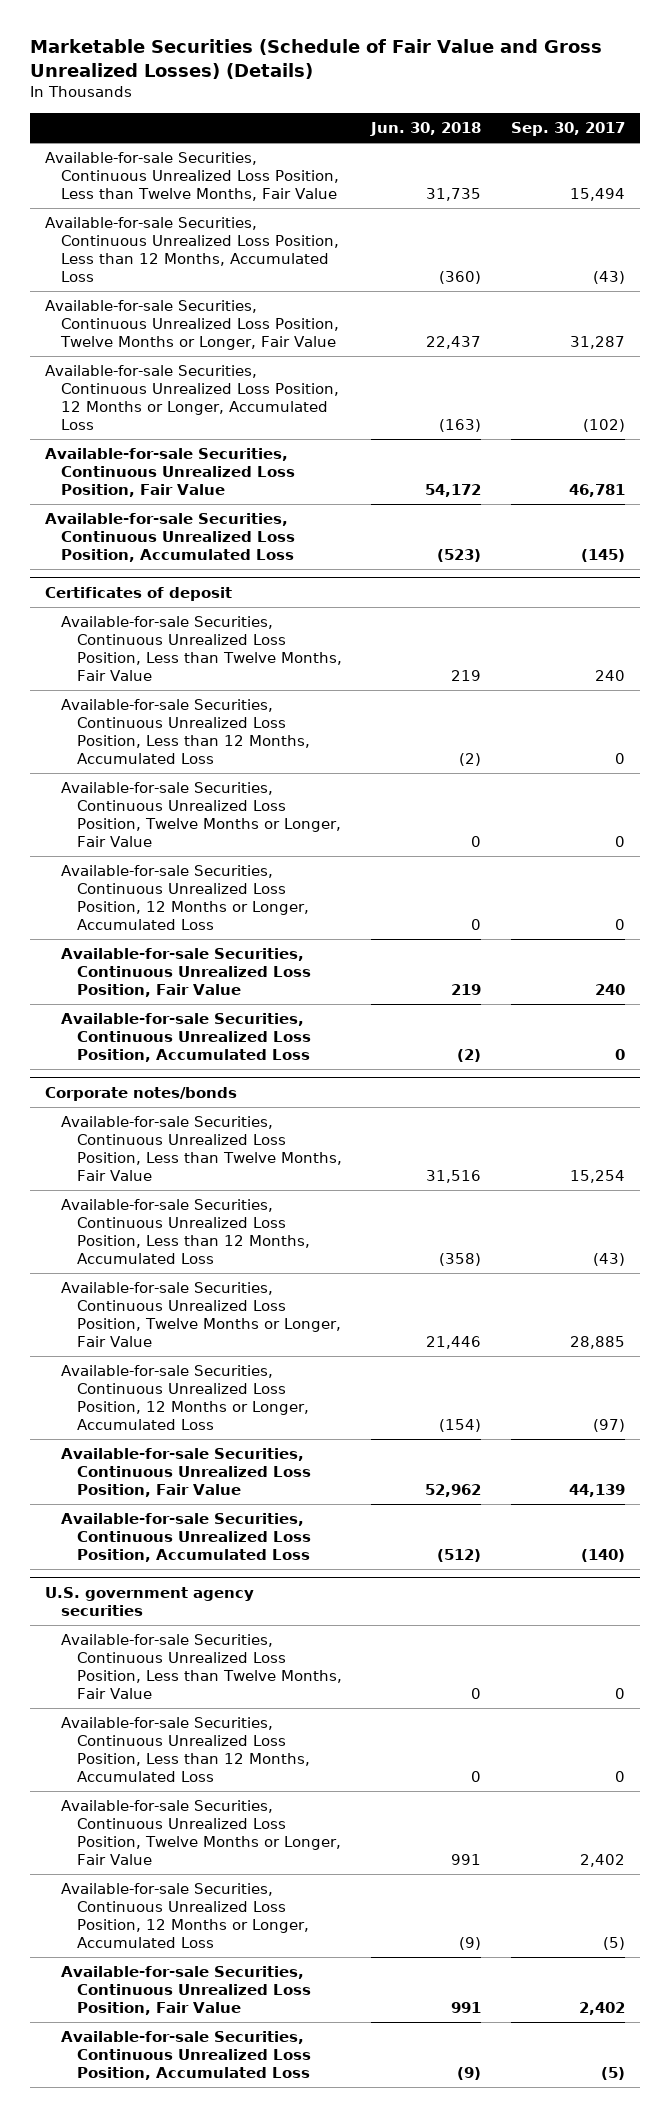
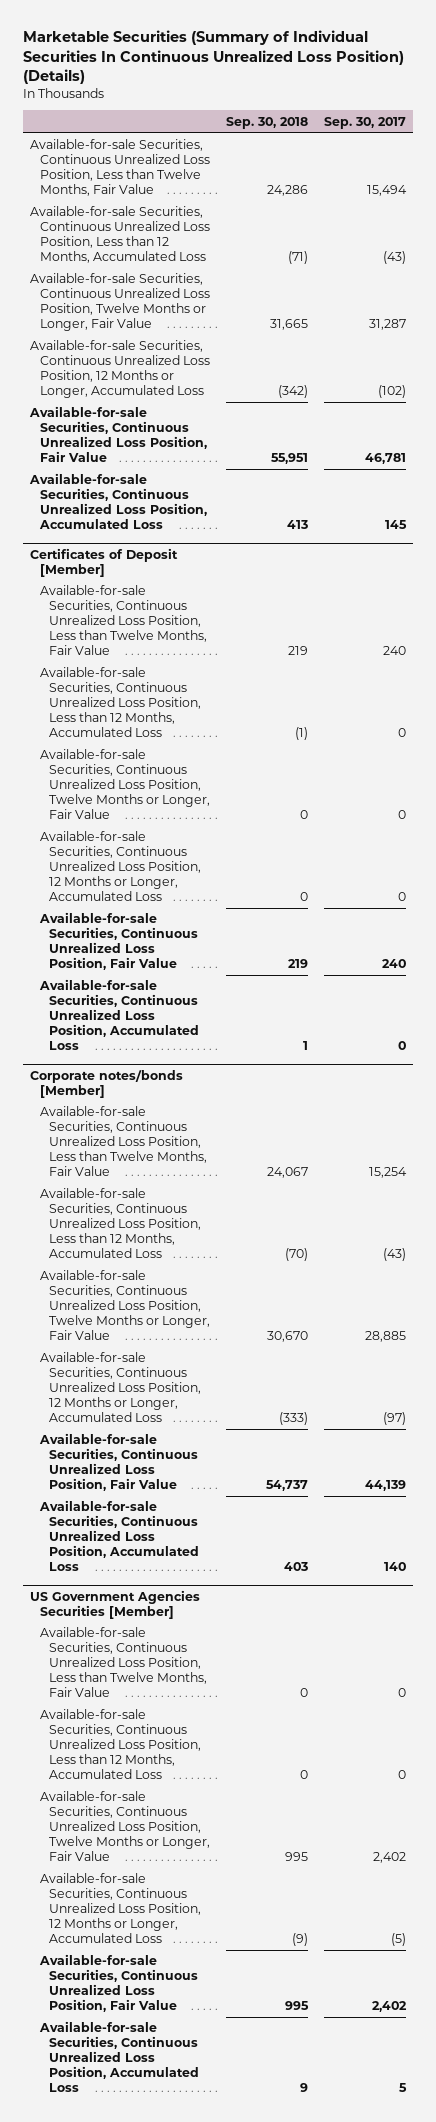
- Marketable Securities (Schedule of Fair Value and Gross Unrealized Losses) (Details)
+ Marketable Securities (Summary of Individual Securities In Continuous Unrealized Loss Position) (Details)
- | Jun. 30, 2018 | Sep. 30, 2017
+ | Sep. 30, 2018 | Sep. 30, 2017
- Available-for-sale Securities, Continuous Unrealized Loss Position, Accumulated Loss | (523) | (145)
- Certificates of deposit
+ Available-for-sale Securities, Continuous Unrealized Loss Position, Accumulated Loss | 413 | 145
+ Certificates of Deposit [Member]
- Corporate notes/bonds
+ Corporate notes/bonds [Member]
- Available-for-sale Securities, Continuous Unrealized Loss Position, Accumulated Loss | (512) | (140)
- U.S. government agency securities
+ Available-for-sale Securities, Continuous Unrealized Loss Position, Accumulated Loss | 403 | 140
+ US Government Agencies Securities [Member]
- Available-for-sale Securities, Continuous Unrealized Loss Position, Accumulated Loss | (9) | (5)
+ Available-for-sale Securities, Continuous Unrealized Loss Position, Accumulated Loss | 9 | 5

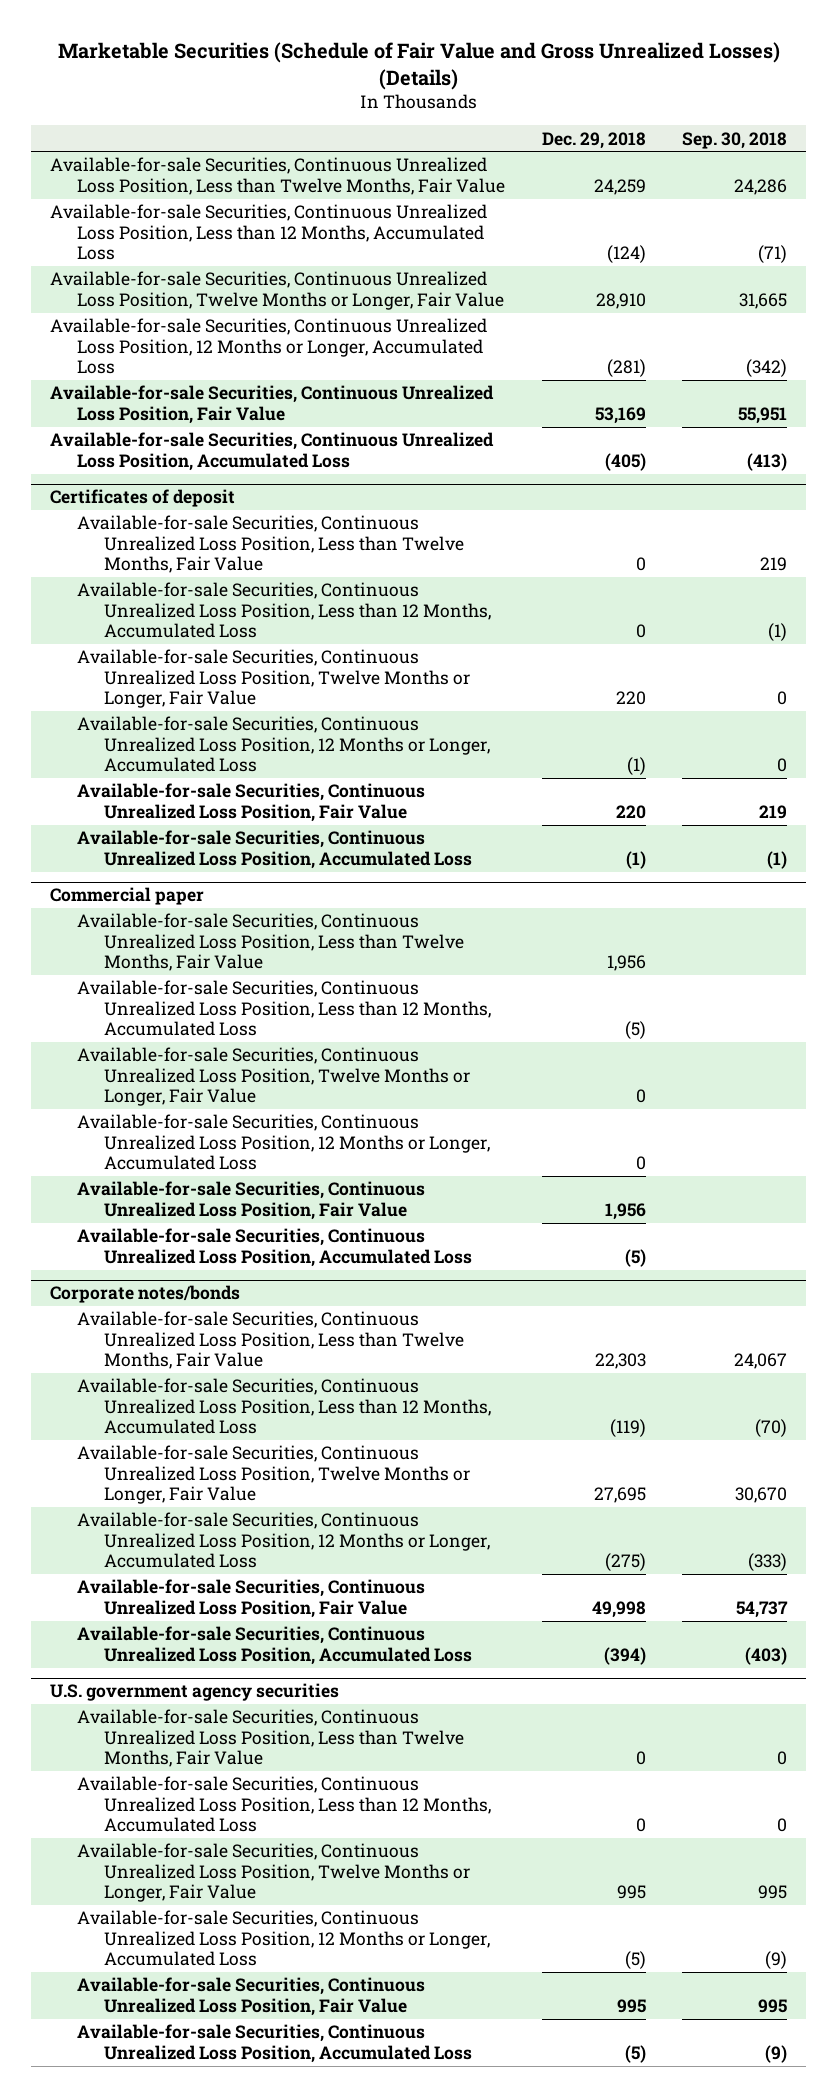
- Marketable Securities (Summary of Individual Securities In Continuous Unrealized Loss Position) (Details)
+ Marketable Securities (Schedule of Fair Value and Gross Unrealized Losses) (Details)
- | Sep. 30, 2018 | Sep. 30, 2017
+ | Dec. 29, 2018 | Sep. 30, 2018
- Available-for-sale Securities, Continuous Unrealized Loss Position, Accumulated Loss | 413 | 145
- Certificates of Deposit [Member]
+ Available-for-sale Securities, Continuous Unrealized Loss Position, Accumulated Loss | (405) | (413)
+ Certificates of deposit
- Available-for-sale Securities, Continuous Unrealized Loss Position, Accumulated Loss | 1 | 0
- Corporate notes/bonds [Member]
+ Available-for-sale Securities, Continuous Unrealized Loss Position, Accumulated Loss | (1) | (1)
+ Commercial paper
+ Available-for-sale Securities, Continuous Unrealized Loss Position, Less than Twelve Months, Fair Value | 1,956 |
+ Available-for-sale Securities, Continuous Unrealized Loss Position, Less than 12 Months, Accumulated Loss | (5) |
+ Available-for-sale Securities, Continuous Unrealized Loss Position, Twelve Months or Longer, Fair Value | 0 |
+ Available-for-sale Securities, Continuous Unrealized Loss Position, 12 Months or Longer, Accumulated Loss | 0 |
+ Available-for-sale Securities, Continuous Unrealized Loss Position, Fair Value | 1,956 |
+ Available-for-sale Securities, Continuous Unrealized Loss Position, Accumulated Loss | (5) |
+ Corporate notes/bonds
- Available-for-sale Securities, Continuous Unrealized Loss Position, Accumulated Loss | 403 | 140
- US Government Agencies Securities [Member]
+ Available-for-sale Securities, Continuous Unrealized Loss Position, Accumulated Loss | (394) | (403)
+ U.S. government agency securities
- Available-for-sale Securities, Continuous Unrealized Loss Position, Accumulated Loss | 9 | 5
+ Available-for-sale Securities, Continuous Unrealized Loss Position, Accumulated Loss | (5) | (9)

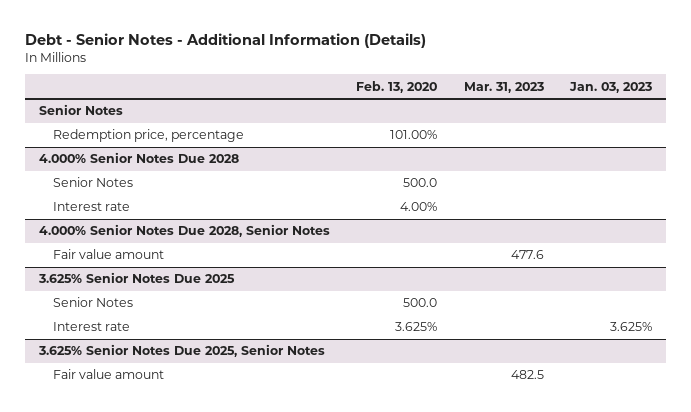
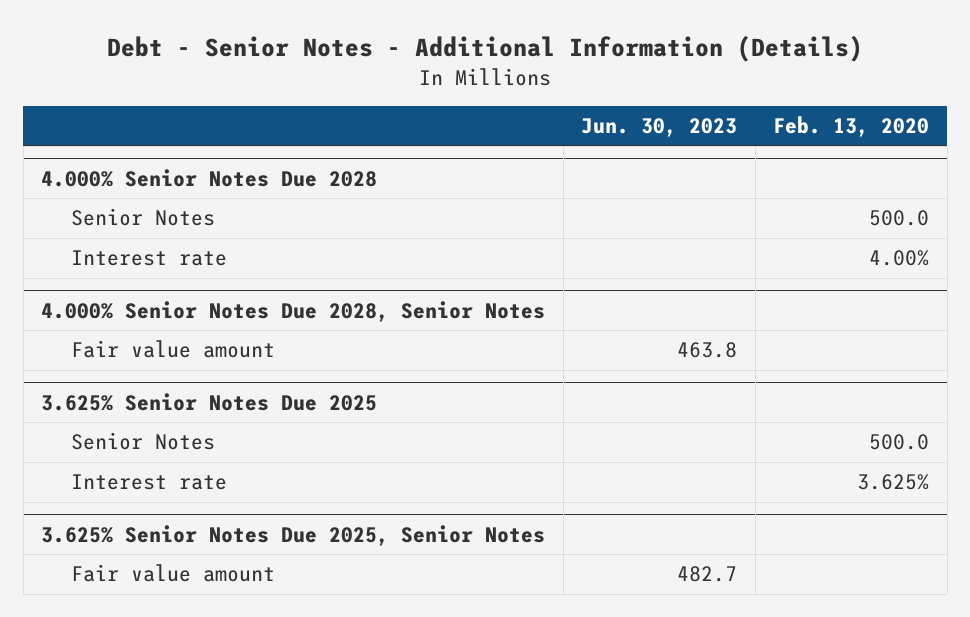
- | Feb. 13, 2020 | Mar. 31, 2023 | Jan. 03, 2023
+ | Jun. 30, 2023 | Feb. 13, 2020
- Senior Notes
- Redemption price, percentage | 101.00% | |

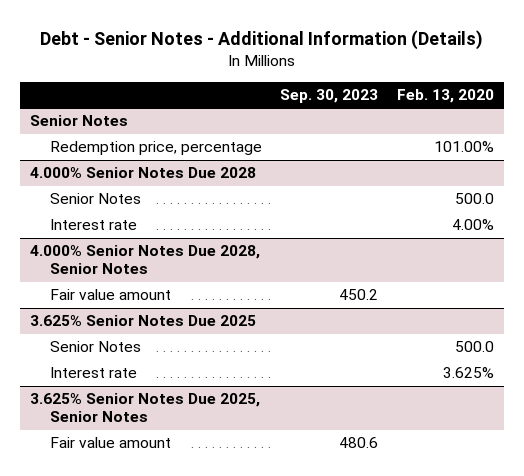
- | Jun. 30, 2023 | Feb. 13, 2020
+ | Sep. 30, 2023 | Feb. 13, 2020
+ Senior Notes
+ Redemption price, percentage | | 101.00%

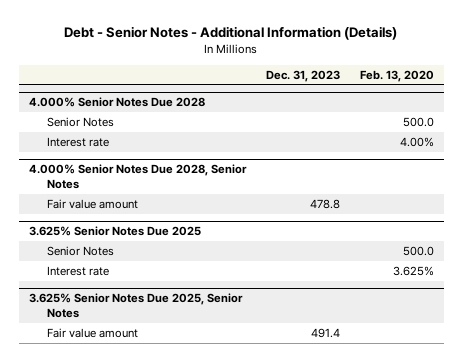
- | Sep. 30, 2023 | Feb. 13, 2020
+ | Dec. 31, 2023 | Feb. 13, 2020
- Senior Notes
- Redemption price, percentage | | 101.00%

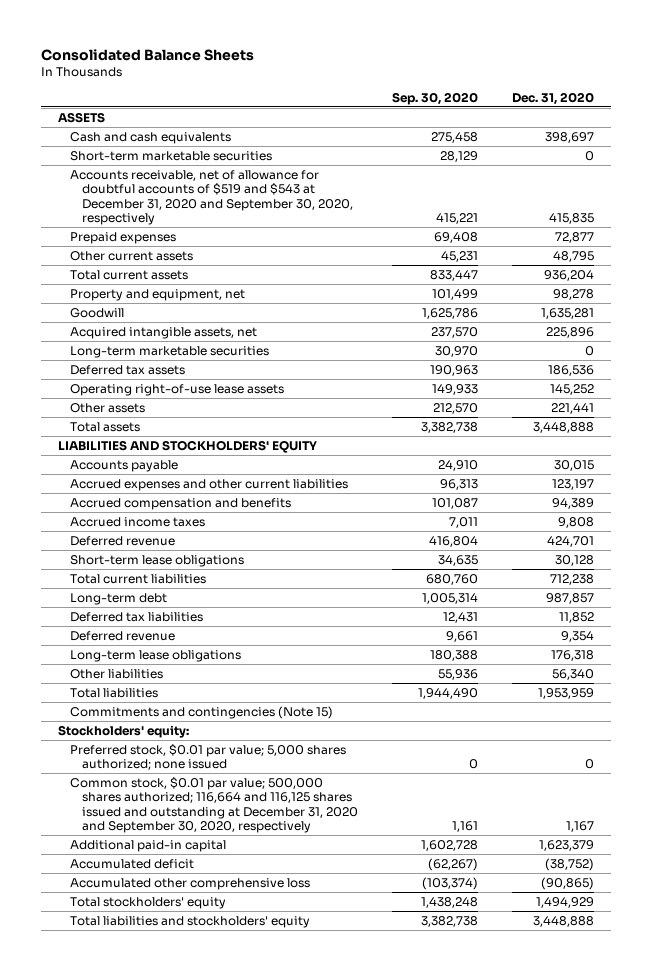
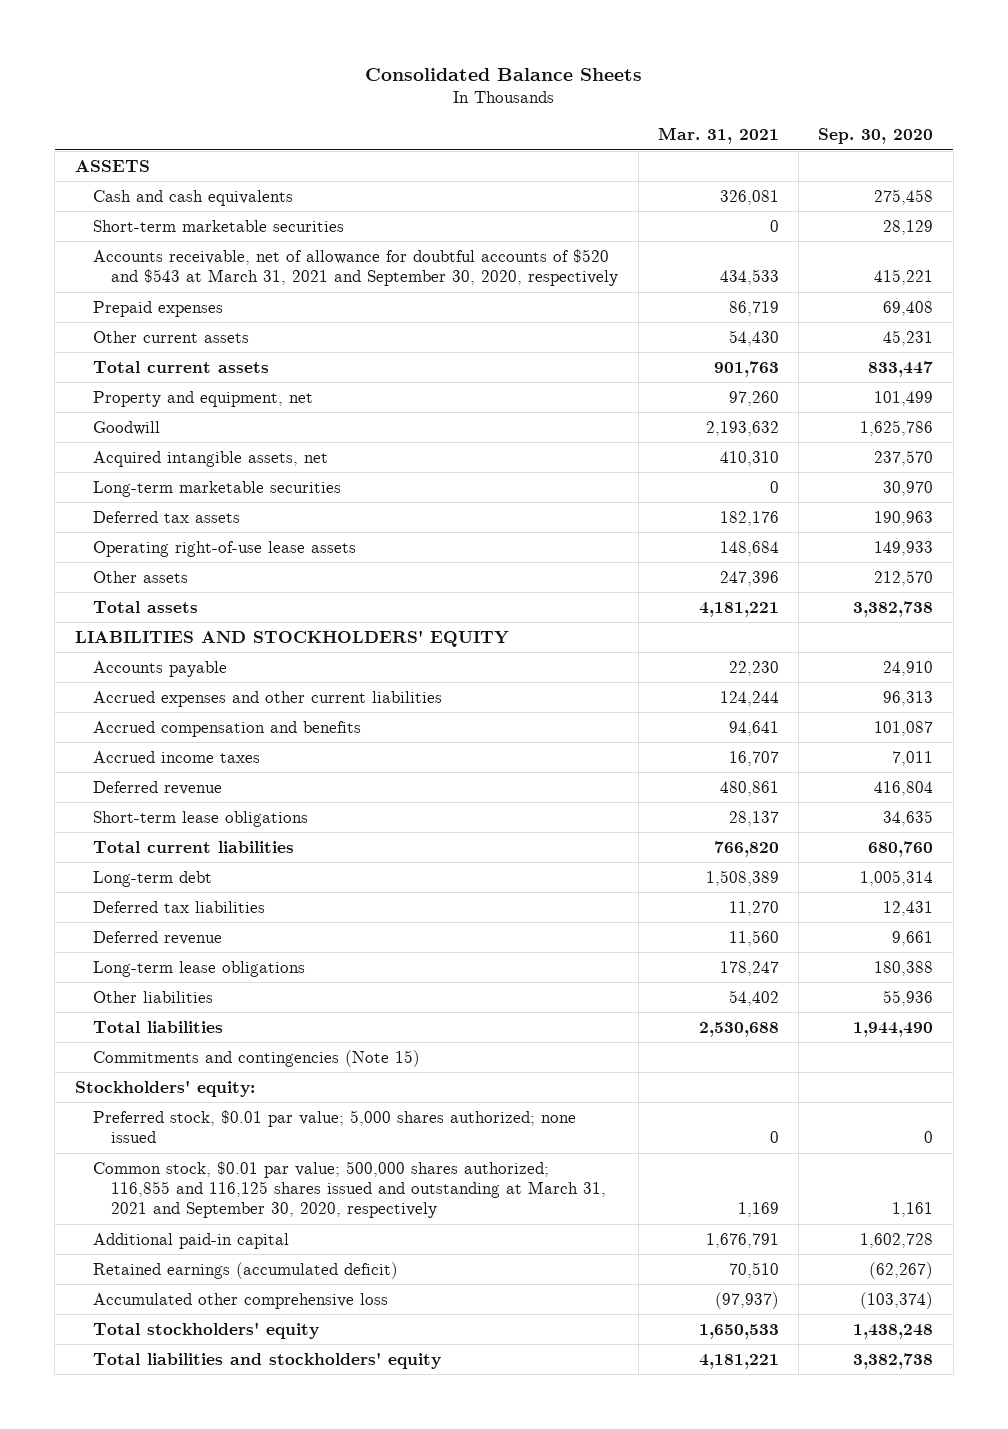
- | Sep. 30, 2020 | Dec. 31, 2020
+ | Mar. 31, 2021 | Sep. 30, 2020
- Accounts receivable, net of allowance for doubtful accounts of $519 and $543 at December 31, 2020 and September 30, 2020, respectively | 415,221 | 415,835
+ Accounts receivable, net of allowance for doubtful accounts of $520 and $543 at March 31, 2021 and September 30, 2020, respectively | 434,533 | 415,221
- Common stock, $0.01 par value; 500,000 shares authorized; 116,664 and 116,125 shares issued and outstanding at December 31, 2020 and September 30, 2020, respectively | 1,161 | 1,167
+ Common stock, $0.01 par value; 500,000 shares authorized; 116,855 and 116,125 shares issued and outstanding at March 31, 2021 and September 30, 2020, respectively | 1,169 | 1,161
- Accumulated deficit | (62,267) | (38,752)
+ Retained earnings (accumulated deficit) | 70,510 | (62,267)

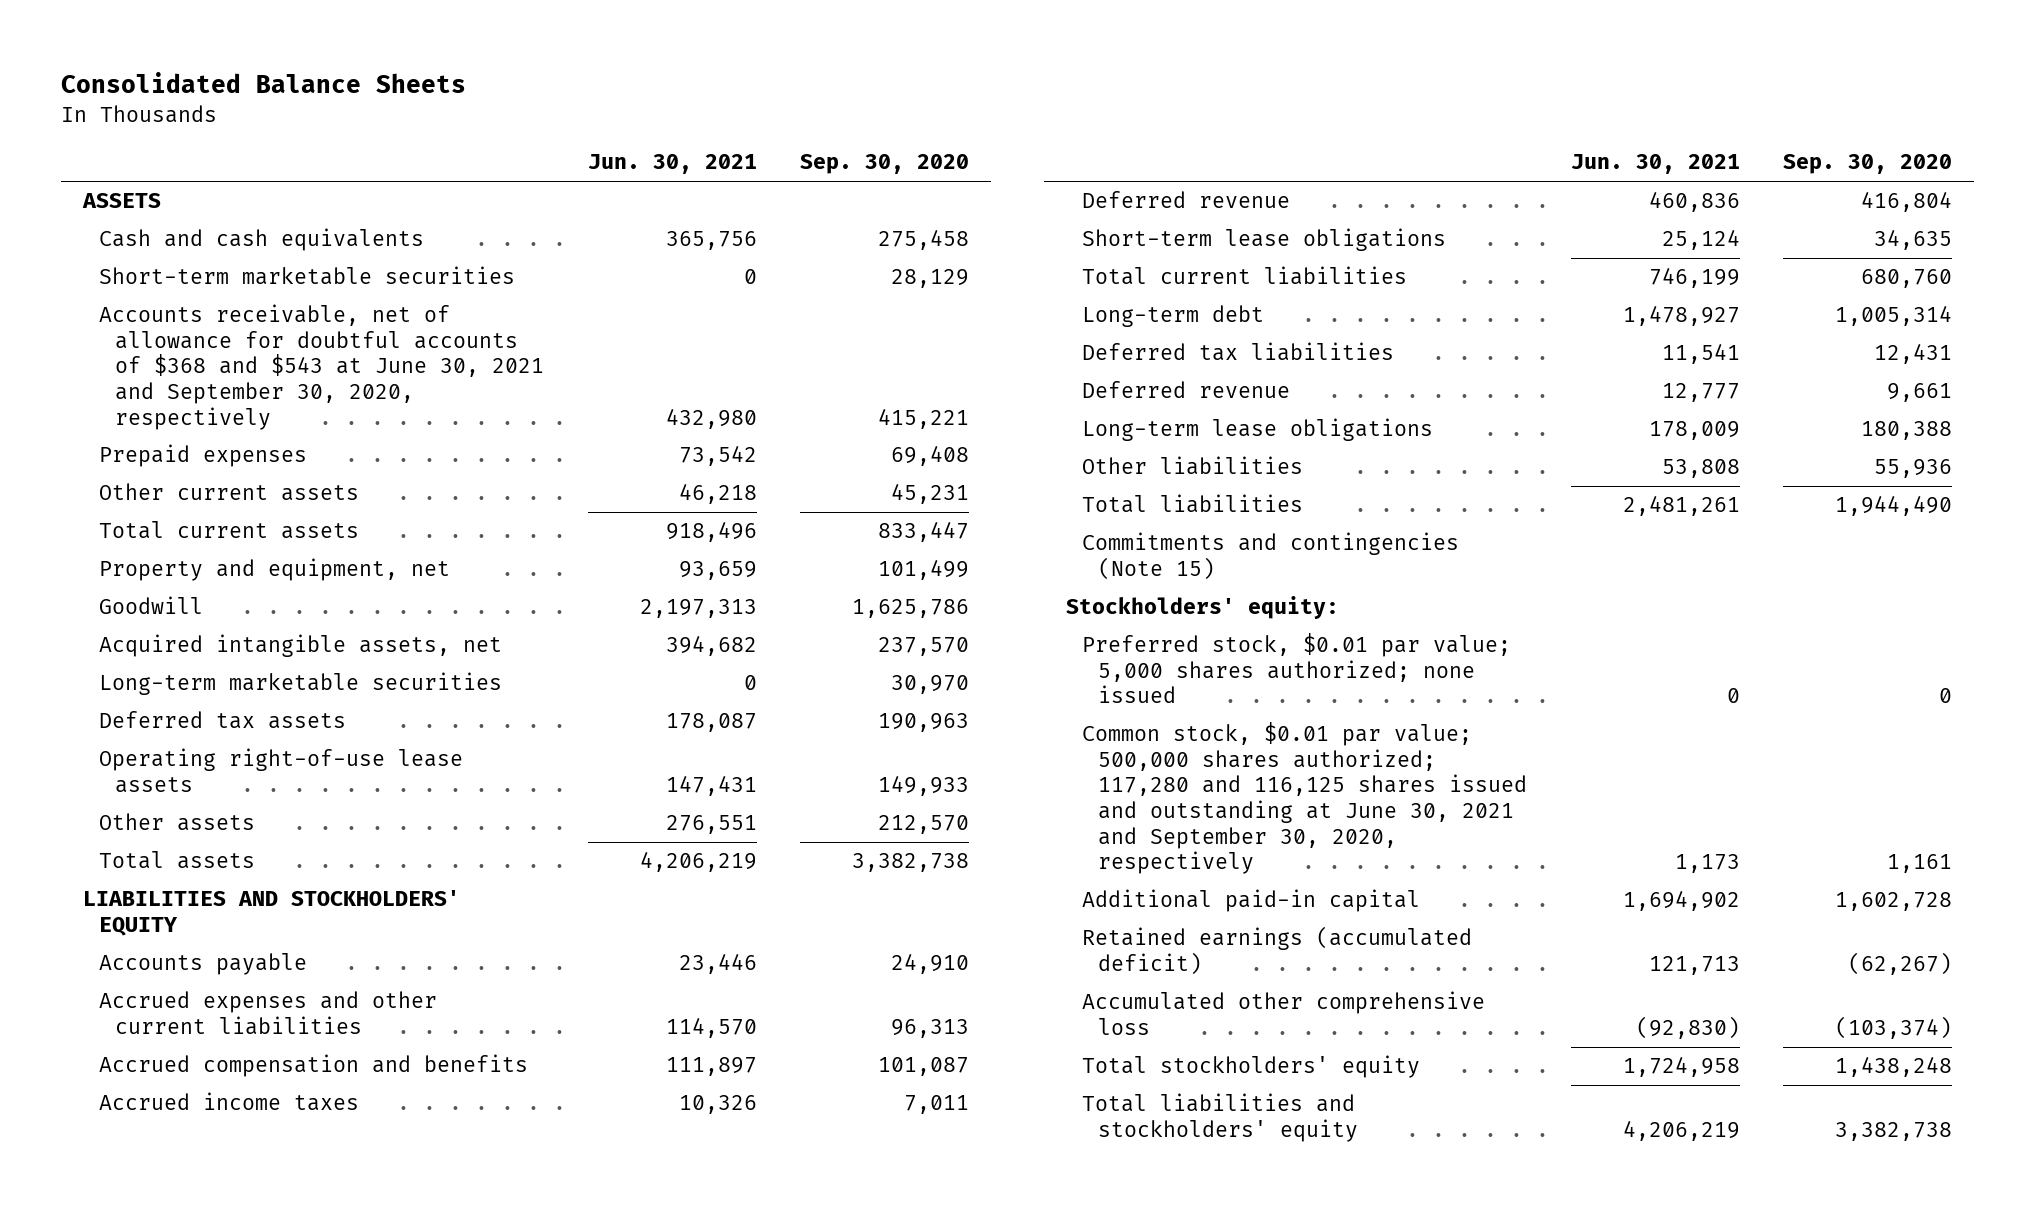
- | Mar. 31, 2021 | Sep. 30, 2020
+ | Jun. 30, 2021 | Sep. 30, 2020
- Accounts receivable, net of allowance for doubtful accounts of $520 and $543 at March 31, 2021 and September 30, 2020, respectively | 434,533 | 415,221
+ Accounts receivable, net of allowance for doubtful accounts of $368 and $543 at June 30, 2021 and September 30, 2020, respectively | 432,980 | 415,221
- Common stock, $0.01 par value; 500,000 shares authorized; 116,855 and 116,125 shares issued and outstanding at March 31, 2021 and September 30, 2020, respectively | 1,169 | 1,161
+ Common stock, $0.01 par value; 500,000 shares authorized; 117,280 and 116,125 shares issued and outstanding at June 30, 2021 and September 30, 2020, respectively | 1,173 | 1,161

